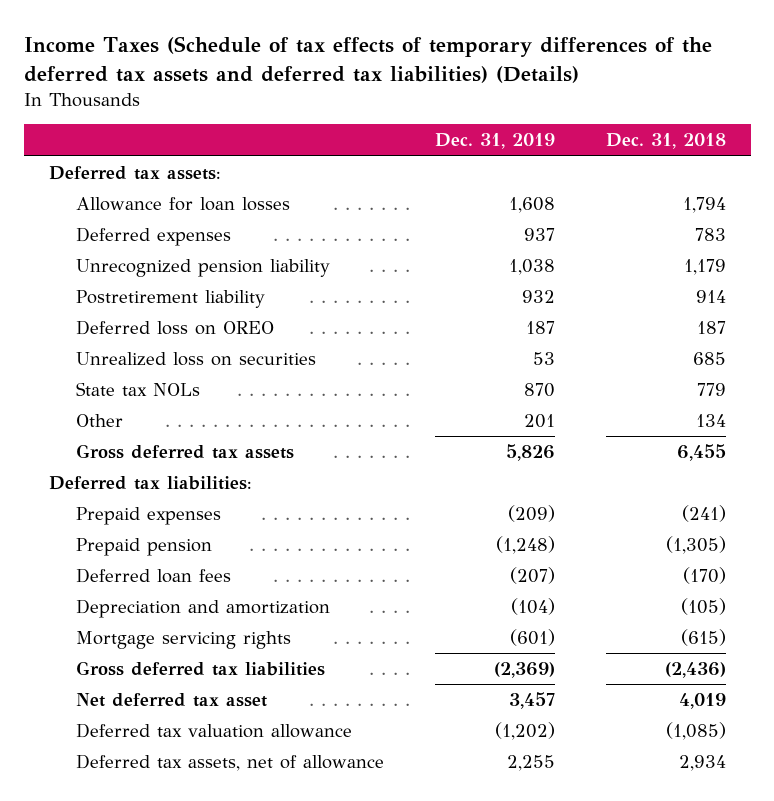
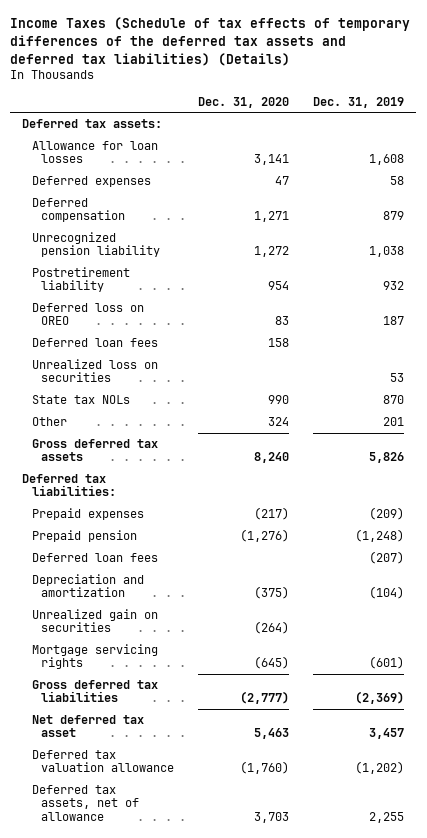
- | Dec. 31, 2019 | Dec. 31, 2018
+ | Dec. 31, 2020 | Dec. 31, 2019
- Deferred expenses | 937 | 783
+ Deferred expenses | 47 | 58
+ Deferred compensation | 1,271 | 879
+ Deferred loan fees | 158 |
+ Unrealized gain on securities | (264) |

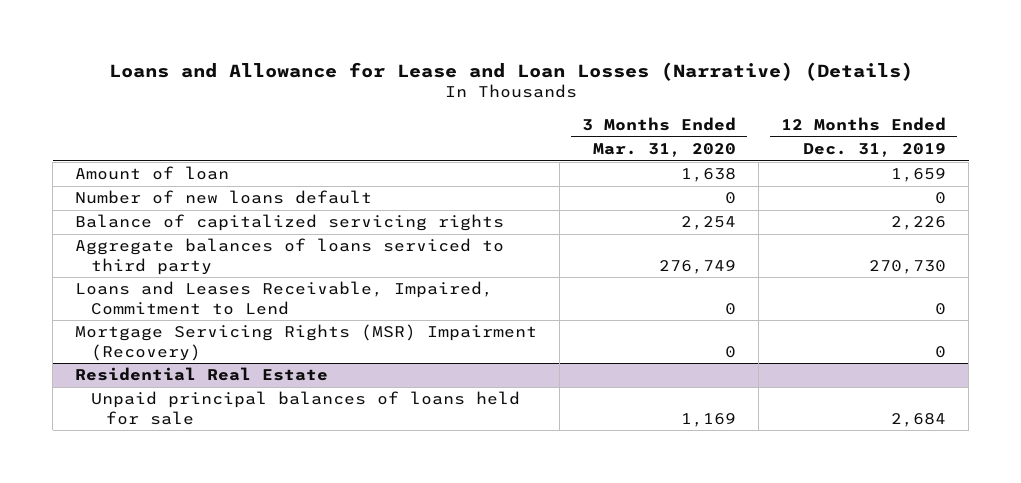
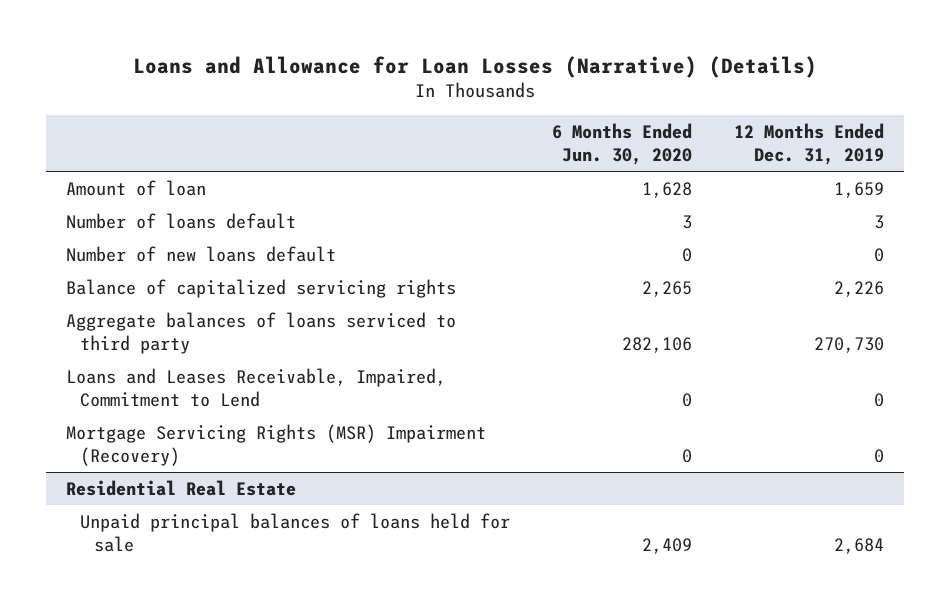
- Loans and Allowance for Lease and Loan Losses (Narrative) (Details)
+ Loans and Allowance for Loan Losses (Narrative) (Details)
- | 3 Months Ended Mar. 31, 2020 | 12 Months Ended Dec. 31, 2019
+ | 6 Months Ended Jun. 30, 2020 | 12 Months Ended Dec. 31, 2019
+ Number of loans default | 3 | 3

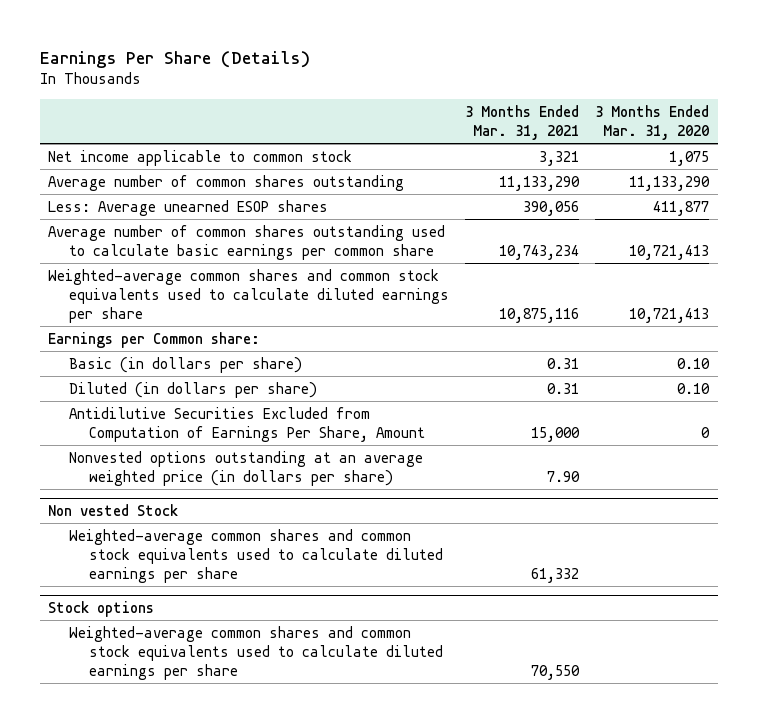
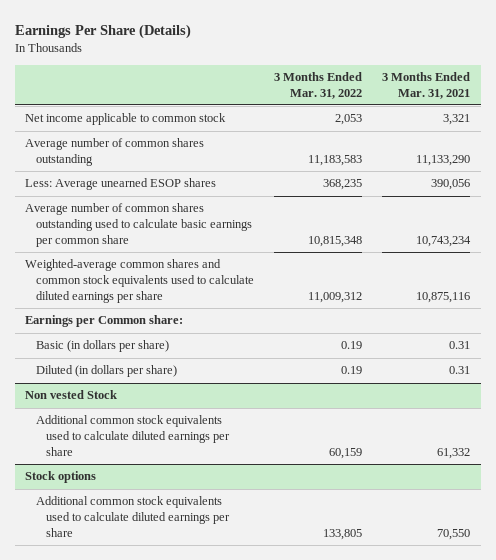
- | 3 Months Ended Mar. 31, 2021 | 3 Months Ended Mar. 31, 2020
+ | 3 Months Ended Mar. 31, 2022 | 3 Months Ended Mar. 31, 2021
- Antidilutive Securities Excluded from Computation of Earnings Per Share, Amount | 15,000 | 0
- Nonvested options outstanding at an average weighted price (in dollars per share) | 7.90 |
@ Non vested Stock
- Weighted-average common shares and common stock equivalents used to calculate diluted earnings per share | 61,332 |
+ Additional common stock equivalents used to calculate diluted earnings per share | 60,159 | 61,332
@ Stock options
- Weighted-average common shares and common stock equivalents used to calculate diluted earnings per share | 70,550 |
+ Additional common stock equivalents used to calculate diluted earnings per share | 133,805 | 70,550

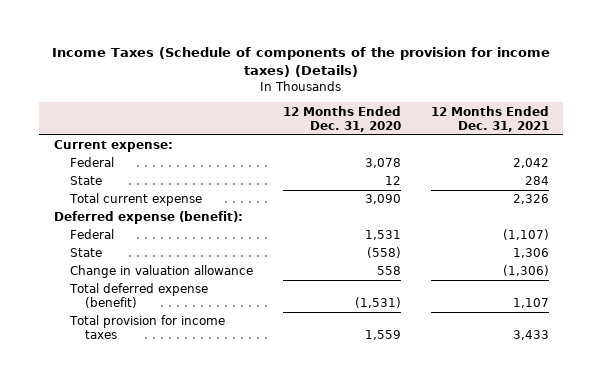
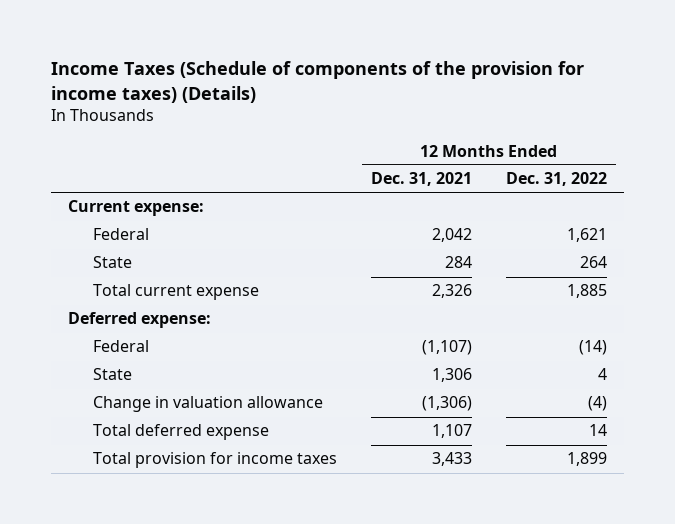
- | 12 Months Ended Dec. 31, 2020 | 12 Months Ended Dec. 31, 2021
+ | 12 Months Ended Dec. 31, 2021 | 12 Months Ended Dec. 31, 2022
- Deferred expense (benefit):
+ Deferred expense:
- Total deferred expense (benefit) | (1,531) | 1,107
+ Total deferred expense | 1,107 | 14

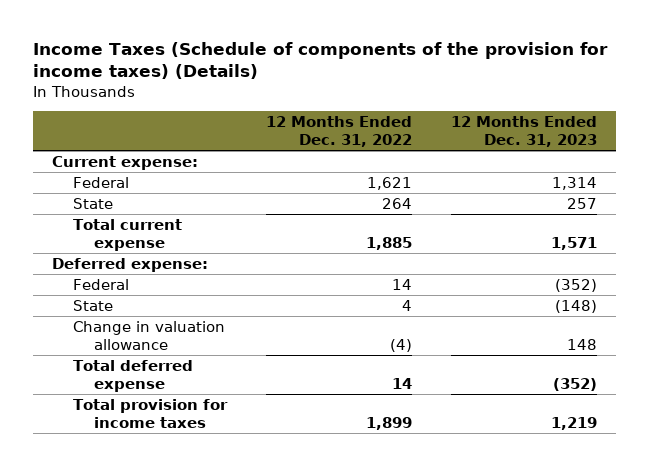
- | 12 Months Ended Dec. 31, 2021 | 12 Months Ended Dec. 31, 2022
+ | 12 Months Ended Dec. 31, 2022 | 12 Months Ended Dec. 31, 2023
- Federal | (1,107) | (14)
+ Federal | 14 | (352)

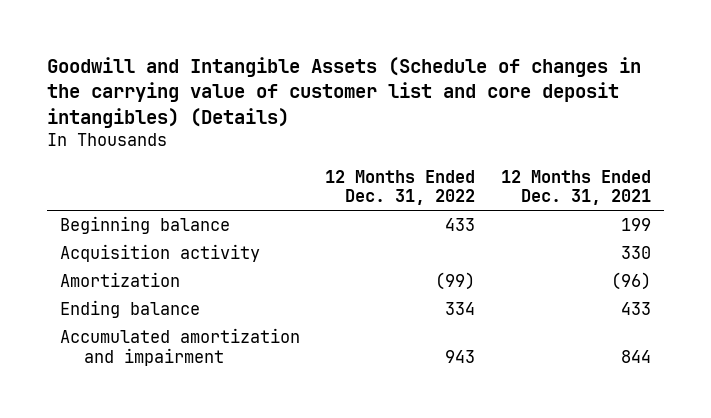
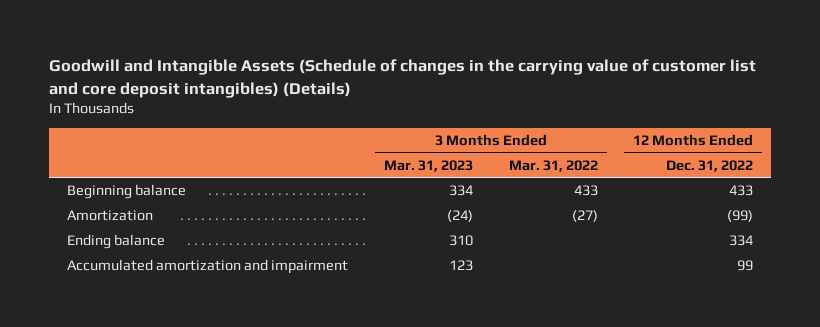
- | 12 Months Ended Dec. 31, 2022 | 12 Months Ended Dec. 31, 2021
+ | 3 Months Ended Mar. 31, 2023 | 3 Months Ended Mar. 31, 2022 | 12 Months Ended Dec. 31, 2022
- Acquisition activity | | 330
- Accumulated amortization and impairment | 943 | 844
+ Accumulated amortization and impairment | 123 | | 99

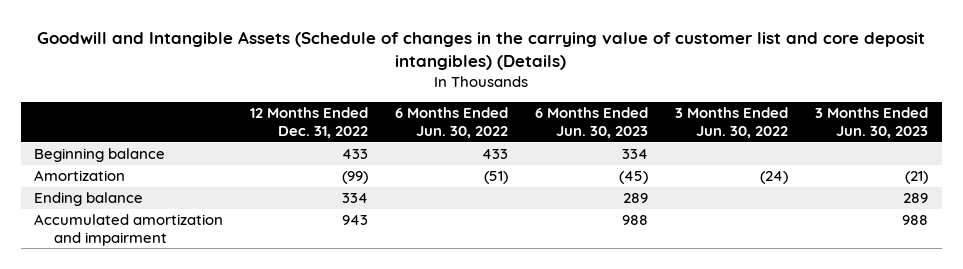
- | 3 Months Ended Mar. 31, 2023 | 3 Months Ended Mar. 31, 2022 | 12 Months Ended Dec. 31, 2022
+ | 12 Months Ended Dec. 31, 2022 | 6 Months Ended Jun. 30, 2022 | 6 Months Ended Jun. 30, 2023 | 3 Months Ended Jun. 30, 2022 | 3 Months Ended Jun. 30, 2023
- Accumulated amortization and impairment | 123 | | 99
+ Accumulated amortization and impairment | 943 | | 988 | | 988

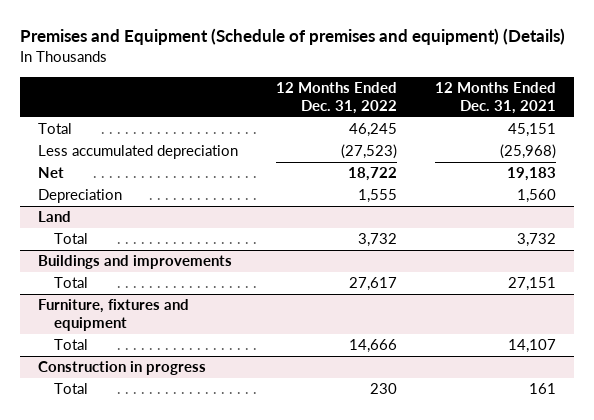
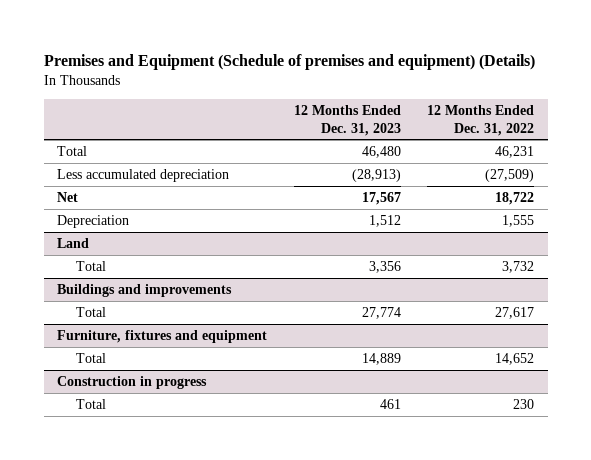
- | 12 Months Ended Dec. 31, 2022 | 12 Months Ended Dec. 31, 2021
+ | 12 Months Ended Dec. 31, 2023 | 12 Months Ended Dec. 31, 2022
- Total | 46,245 | 45,151
- Less accumulated depreciation | (27,523) | (25,968)
+ Total | 46,480 | 46,231
+ Less accumulated depreciation | (28,913) | (27,509)
@ Furniture, fixtures and equipment
- Total | 14,666 | 14,107
+ Total | 14,889 | 14,652

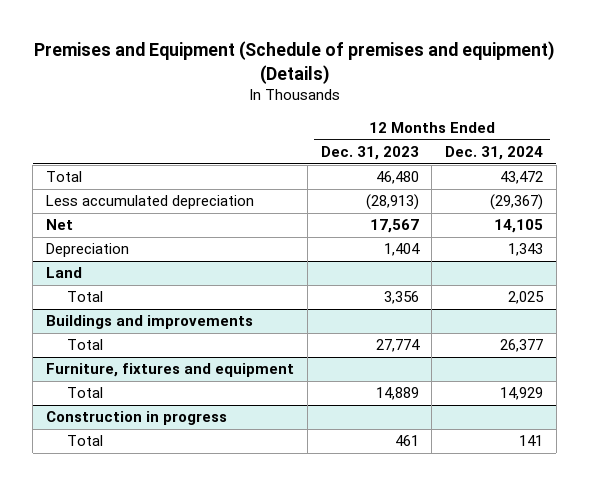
- | 12 Months Ended Dec. 31, 2023 | 12 Months Ended Dec. 31, 2022
+ | 12 Months Ended Dec. 31, 2023 | 12 Months Ended Dec. 31, 2024
- Depreciation | 1,512 | 1,555
+ Depreciation | 1,404 | 1,343

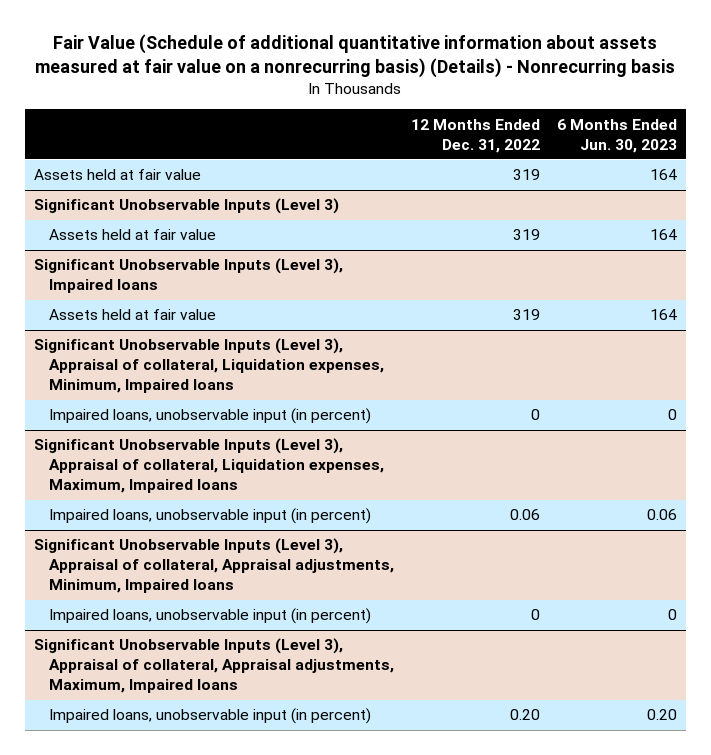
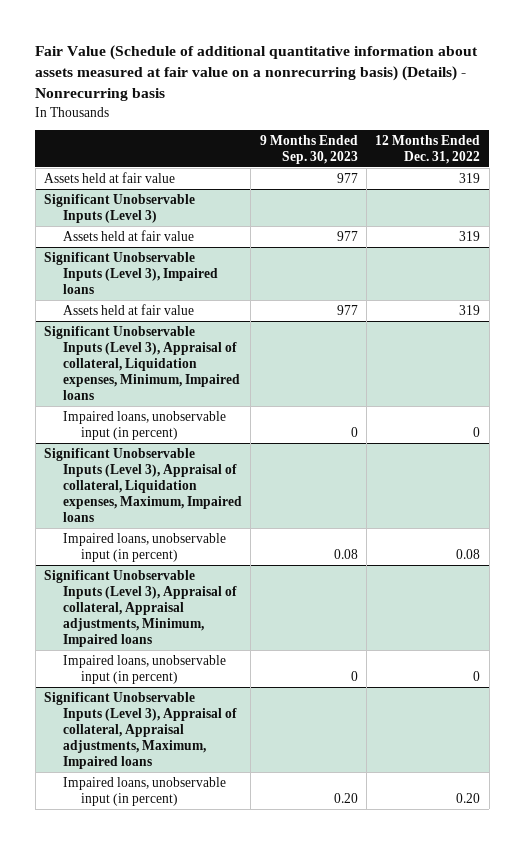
- | 12 Months Ended Dec. 31, 2022 | 6 Months Ended Jun. 30, 2023
+ | 9 Months Ended Sep. 30, 2023 | 12 Months Ended Dec. 31, 2022
@ Significant Unobservable Inputs (Level 3), Appraisal of collateral, Liquidation expenses, Maximum, Impaired loans
- Impaired loans, unobservable input (in percent) | 0.06 | 0.06
+ Impaired loans, unobservable input (in percent) | 0.08 | 0.08

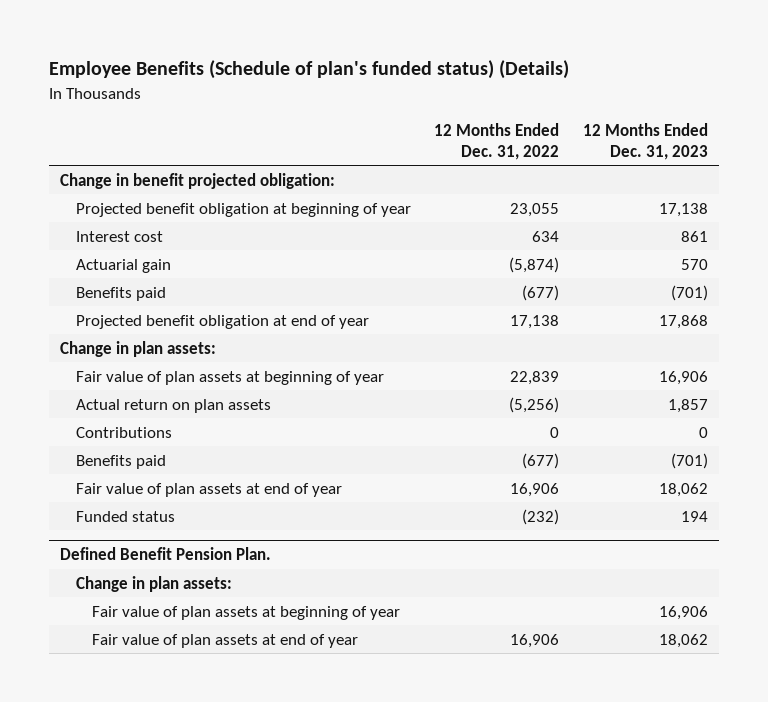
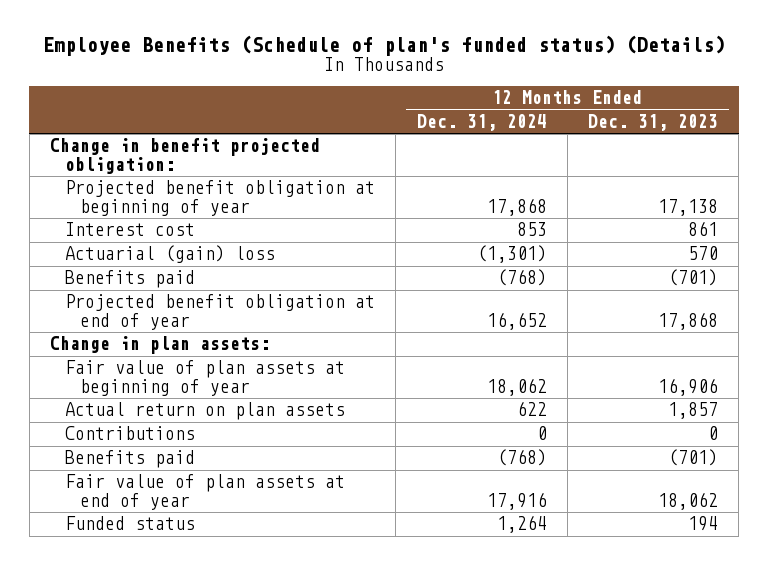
- | 12 Months Ended Dec. 31, 2022 | 12 Months Ended Dec. 31, 2023
+ | 12 Months Ended Dec. 31, 2024 | 12 Months Ended Dec. 31, 2023
- Actuarial gain | (5,874) | 570
+ Actuarial (gain) loss | (1,301) | 570
- Defined Benefit Pension Plan.
- Change in plan assets:
- Fair value of plan assets at beginning of year | | 16,906
- Fair value of plan assets at end of year | 16,906 | 18,062

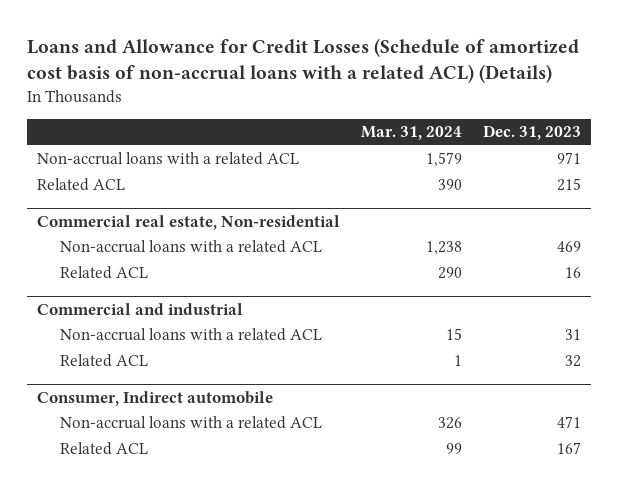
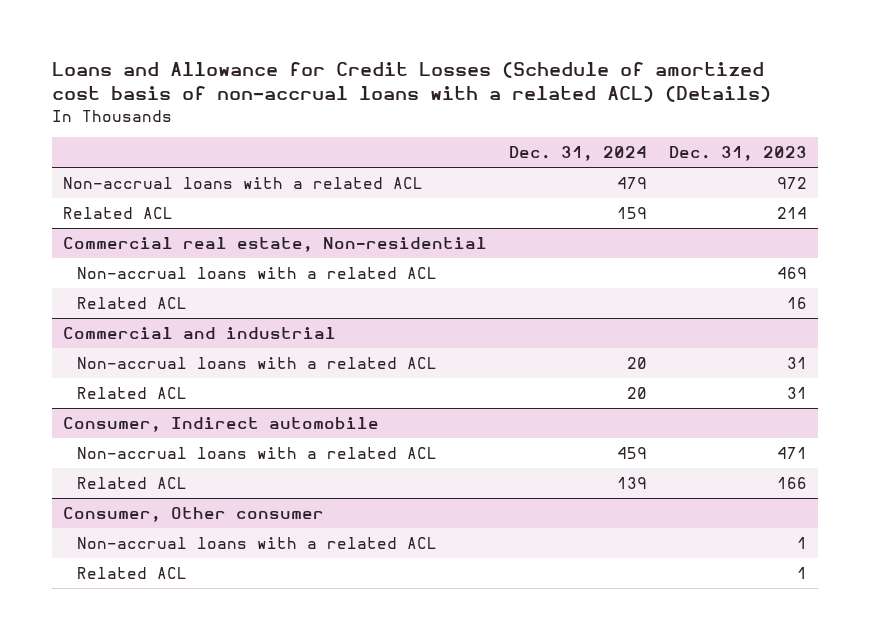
- | Mar. 31, 2024 | Dec. 31, 2023
+ | Dec. 31, 2024 | Dec. 31, 2023
- Non-accrual loans with a related ACL | 1,579 | 971
- Related ACL | 390 | 215
+ Non-accrual loans with a related ACL | 479 | 972
+ Related ACL | 159 | 214
@ Commercial and industrial
- Related ACL | 1 | 32
+ Related ACL | 20 | 31
@ Consumer, Indirect automobile
- Related ACL | 99 | 167
+ Related ACL | 139 | 166
+ Consumer, Other consumer
+ Non-accrual loans with a related ACL | | 1
+ Related ACL | | 1

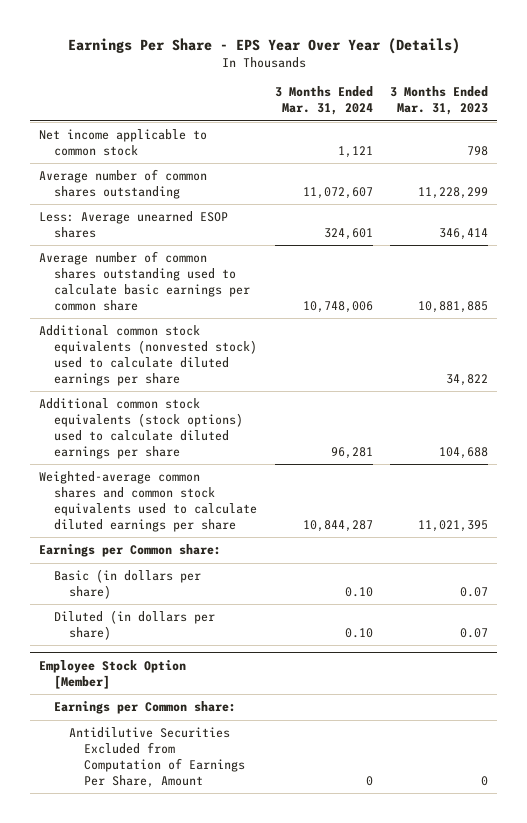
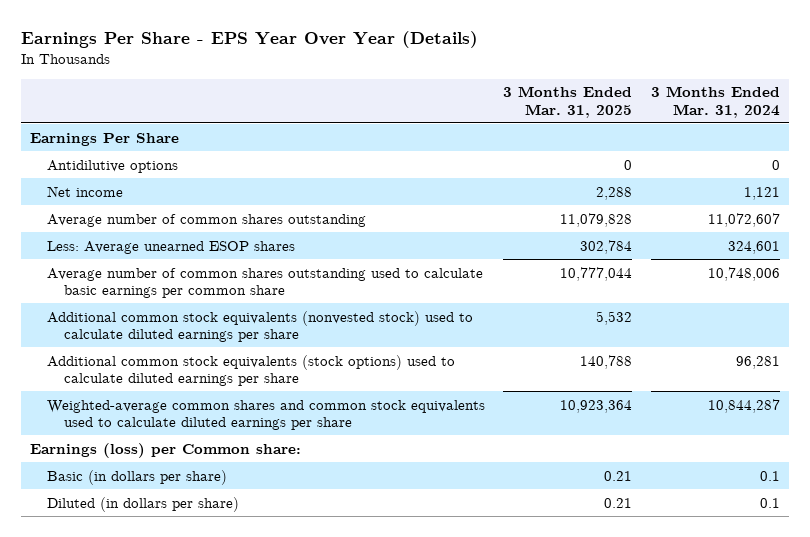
- | 3 Months Ended Mar. 31, 2024 | 3 Months Ended Mar. 31, 2023
+ | 3 Months Ended Mar. 31, 2025 | 3 Months Ended Mar. 31, 2024
- Net income applicable to common stock | 1,121 | 798
+ Earnings Per Share
+ Antidilutive options | 0 | 0
+ Net income | 2,288 | 1,121
- Earnings per Common share:
- Basic (in dollars per share) | 0.10 | 0.07
- Diluted (in dollars per share) | 0.10 | 0.07
- Employee Stock Option [Member]
- Earnings per Common share:
- Antidilutive Securities Excluded from Computation of Earnings Per Share, Amount | 0 | 0
+ Earnings (loss) per Common share:
+ Basic (in dollars per share) | 0.21 | 0.1
+ Diluted (in dollars per share) | 0.21 | 0.1

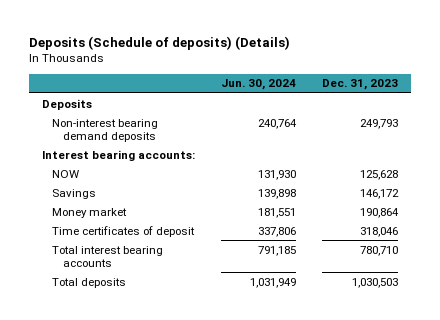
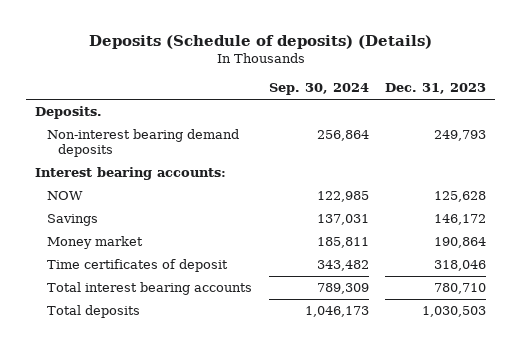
- | Jun. 30, 2024 | Dec. 31, 2023
+ | Sep. 30, 2024 | Dec. 31, 2023
- Deposits
+ Deposits.

